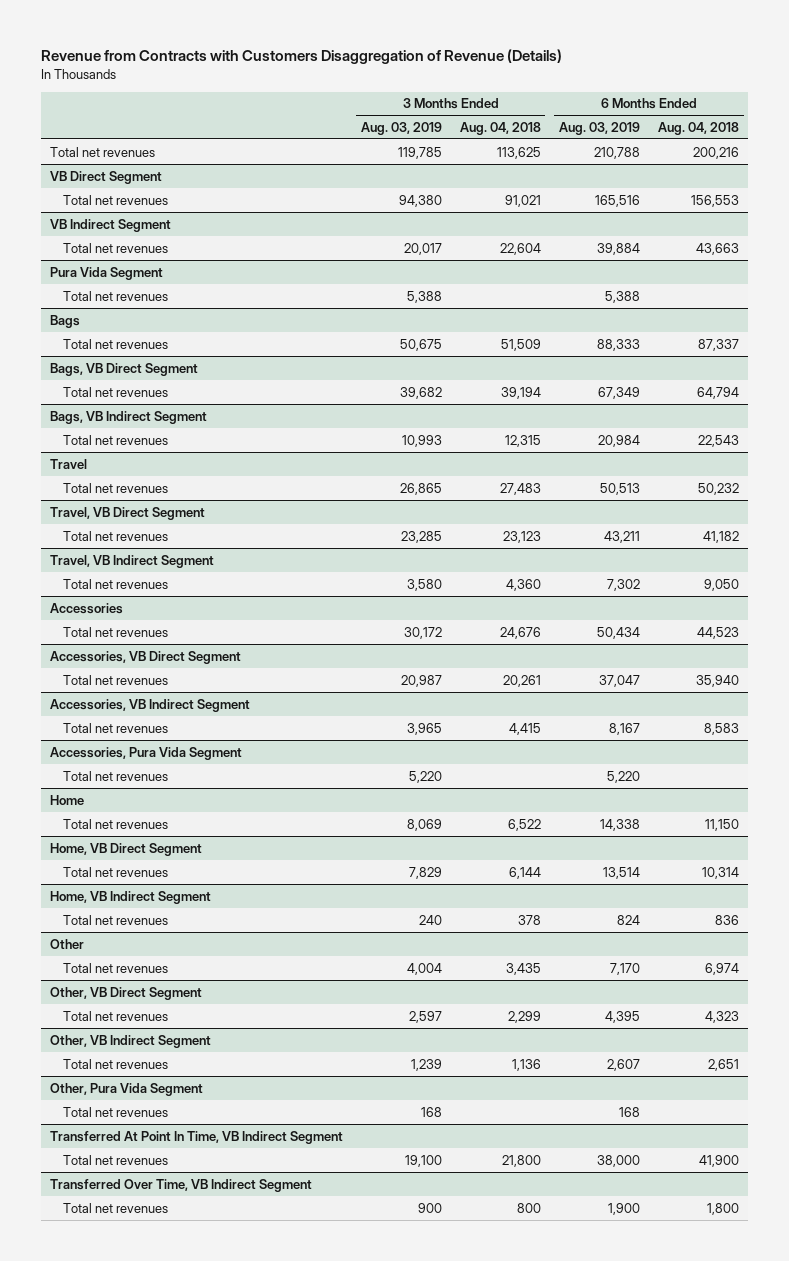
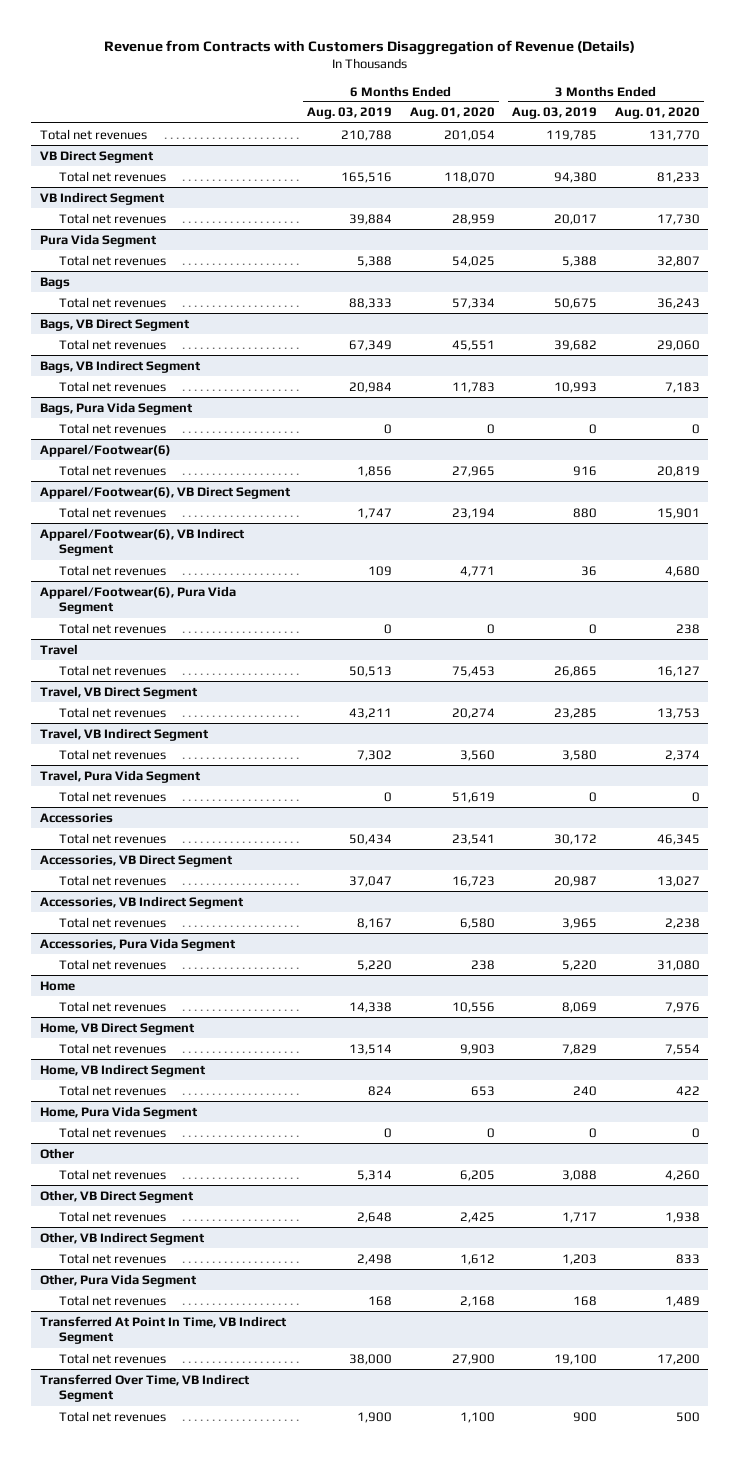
- | 3 Months Ended Aug. 03, 2019 | 3 Months Ended Aug. 04, 2018 | 6 Months Ended Aug. 03, 2019 | 6 Months Ended Aug. 04, 2018
+ | 6 Months Ended Aug. 03, 2019 | 6 Months Ended Aug. 01, 2020 | 3 Months Ended Aug. 03, 2019 | 3 Months Ended Aug. 01, 2020
+ Bags, Pura Vida Segment
+ Total net revenues | 0 | 0 | 0 | 0
+ Apparel/Footwear(6)
+ Total net revenues | 1,856 | 27,965 | 916 | 20,819
+ Apparel/Footwear(6), VB Direct Segment
+ Total net revenues | 1,747 | 23,194 | 880 | 15,901
+ Apparel/Footwear(6), VB Indirect Segment
+ Total net revenues | 109 | 4,771 | 36 | 4,680
+ Apparel/Footwear(6), Pura Vida Segment
+ Total net revenues | 0 | 0 | 0 | 238
+ Travel, Pura Vida Segment
+ Total net revenues | 0 | 51,619 | 0 | 0
+ Home, Pura Vida Segment
+ Total net revenues | 0 | 0 | 0 | 0
@ Other
- Total net revenues | 4,004 | 3,435 | 7,170 | 6,974
+ Total net revenues | 5,314 | 6,205 | 3,088 | 4,260
@ Other, VB Direct Segment
- Total net revenues | 2,597 | 2,299 | 4,395 | 4,323
+ Total net revenues | 2,648 | 2,425 | 1,717 | 1,938
@ Other, VB Indirect Segment
- Total net revenues | 1,239 | 1,136 | 2,607 | 2,651
+ Total net revenues | 2,498 | 1,612 | 1,203 | 833

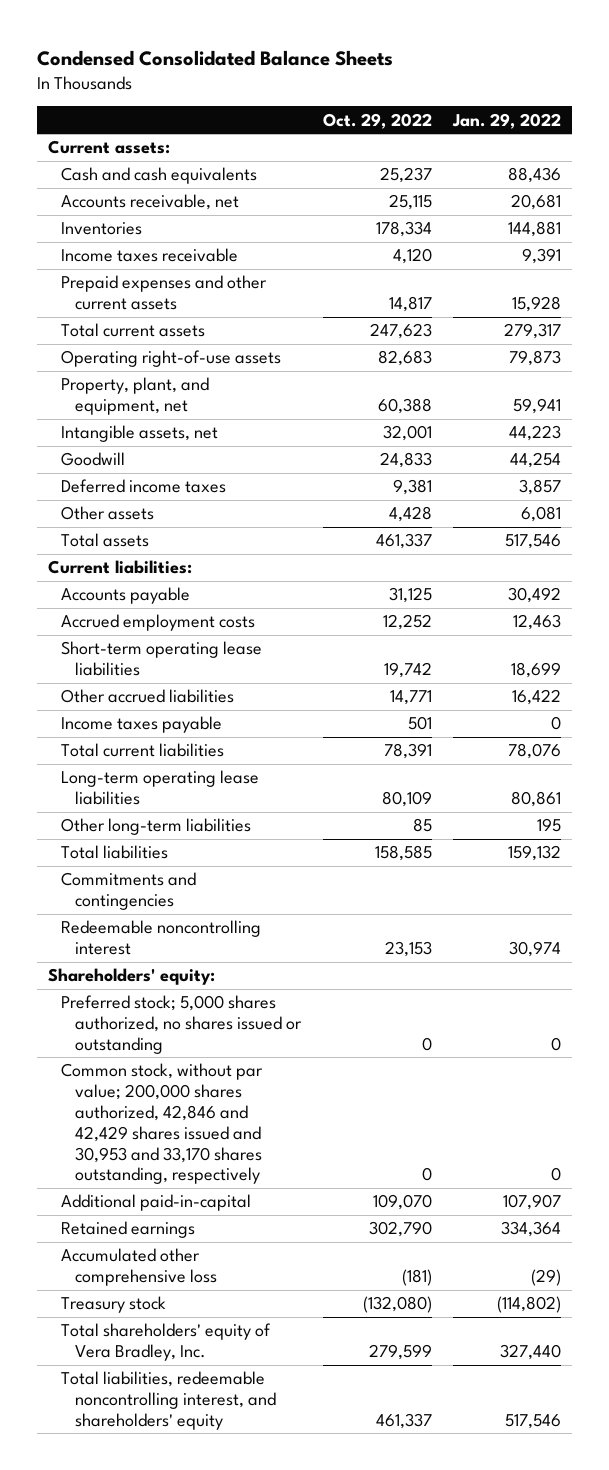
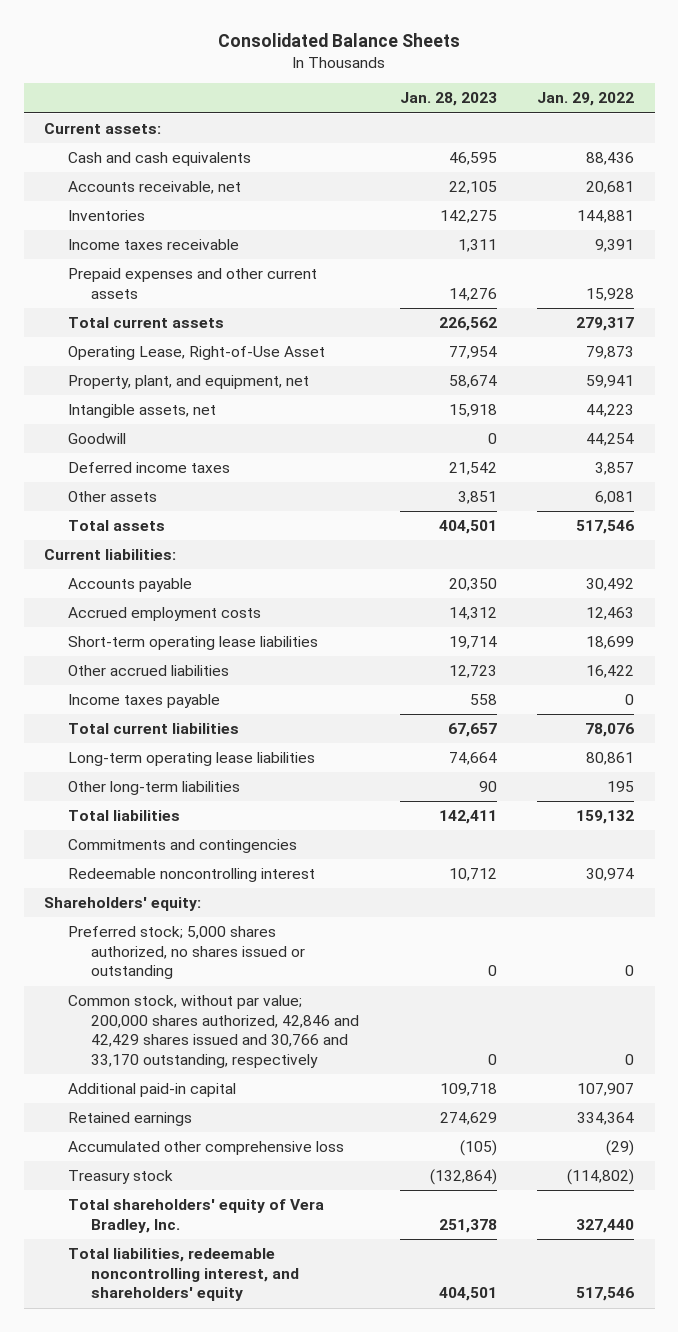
- Condensed Consolidated Balance Sheets
+ Consolidated Balance Sheets
- | Oct. 29, 2022 | Jan. 29, 2022
+ | Jan. 28, 2023 | Jan. 29, 2022
- Operating right-of-use assets | 82,683 | 79,873
+ Operating Lease, Right-of-Use Asset | 77,954 | 79,873
- Common stock, without par value; 200,000 shares authorized, 42,846 and 42,429 shares issued and 30,953 and 33,170 shares outstanding, respectively | 0 | 0
- Additional paid-in-capital | 109,070 | 107,907
+ Common stock, without par value; 200,000 shares authorized, 42,846 and 42,429 shares issued and 30,766 and 33,170 outstanding, respectively | 0 | 0
+ Additional paid-in capital | 109,718 | 107,907

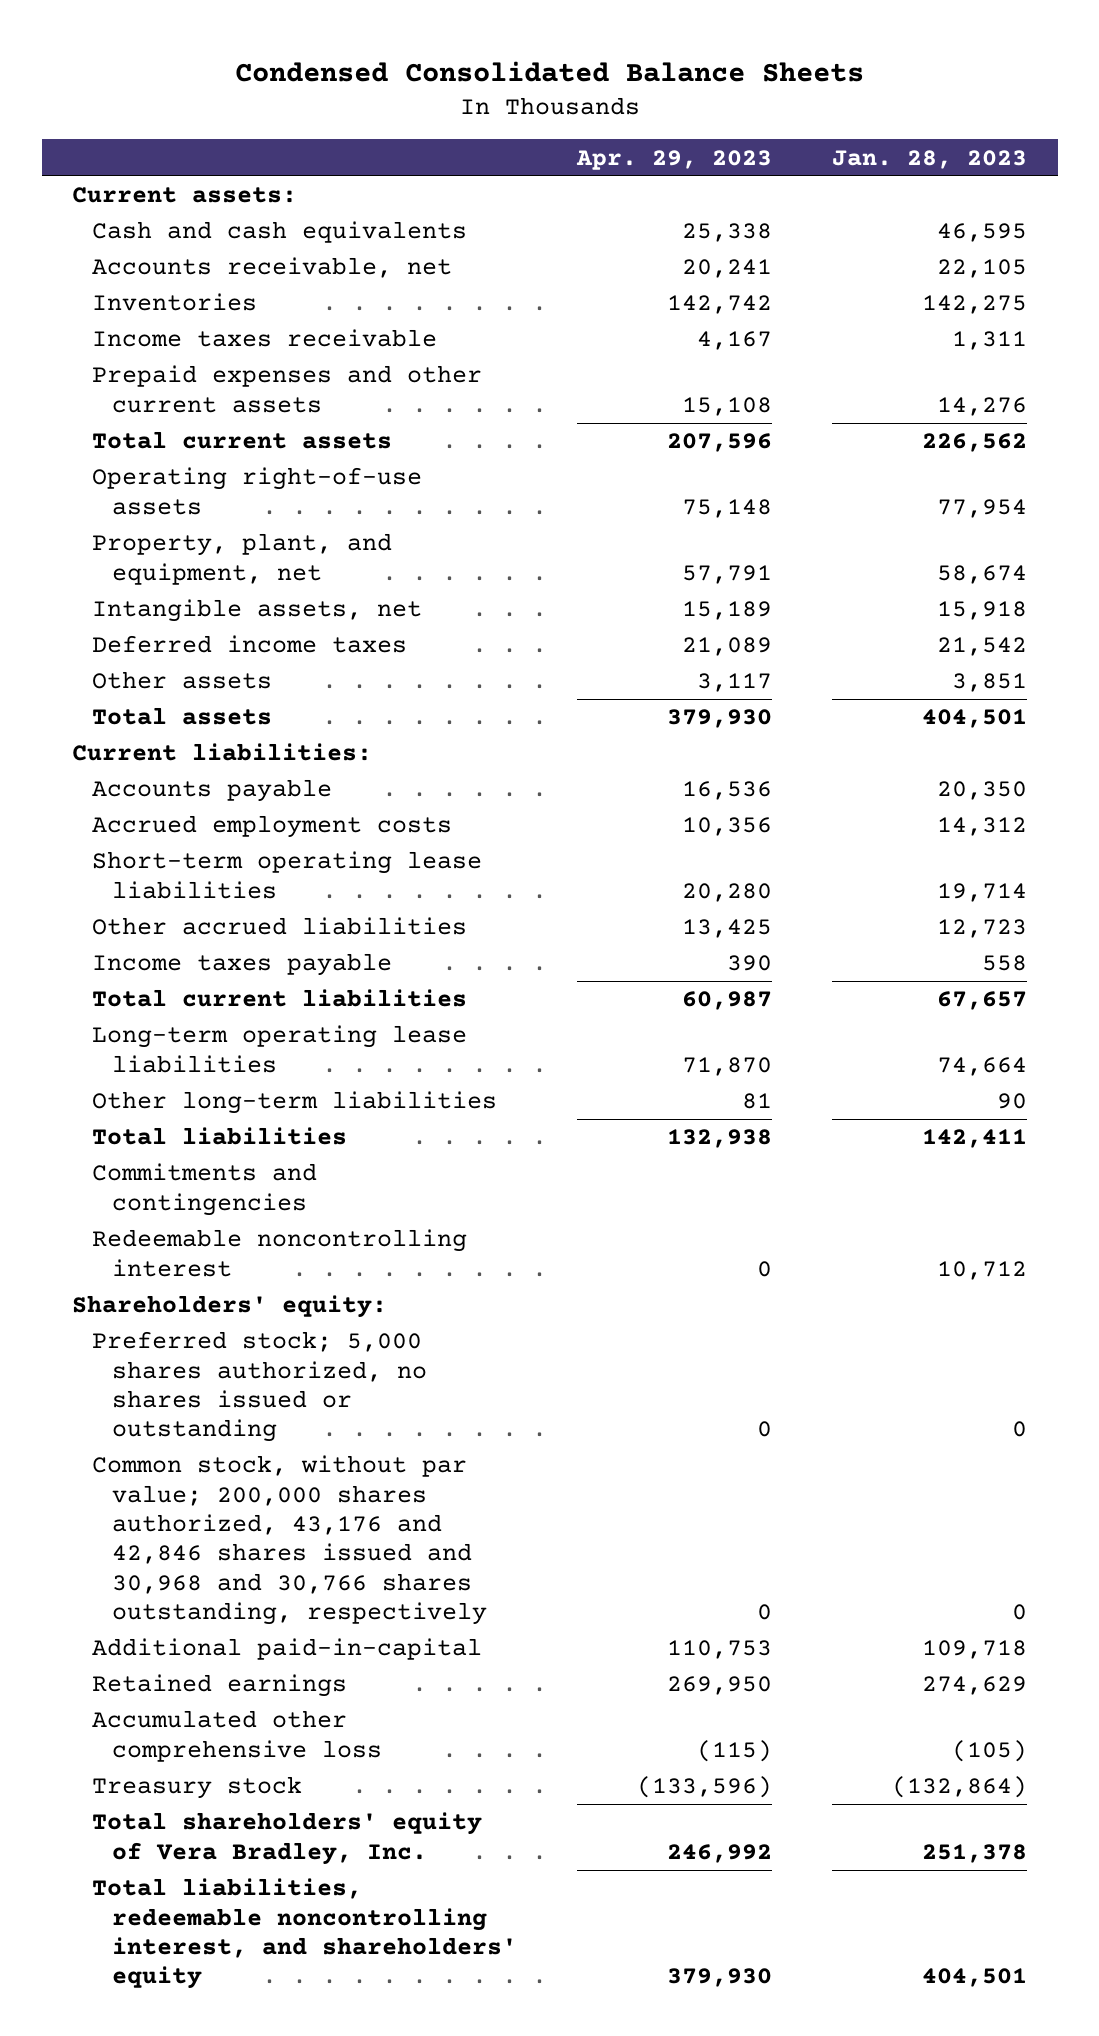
- Consolidated Balance Sheets
+ Condensed Consolidated Balance Sheets
- | Jan. 28, 2023 | Jan. 29, 2022
+ | Apr. 29, 2023 | Jan. 28, 2023
- Operating Lease, Right-of-Use Asset | 77,954 | 79,873
+ Operating right-of-use assets | 75,148 | 77,954
- Goodwill | 0 | 44,254
- Common stock, without par value; 200,000 shares authorized, 42,846 and 42,429 shares issued and 30,766 and 33,170 outstanding, respectively | 0 | 0
- Additional paid-in capital | 109,718 | 107,907
+ Common stock, without par value; 200,000 shares authorized, 43,176 and 42,846 shares issued and 30,968 and 30,766 shares outstanding, respectively | 0 | 0
+ Additional paid-in-capital | 110,753 | 109,718

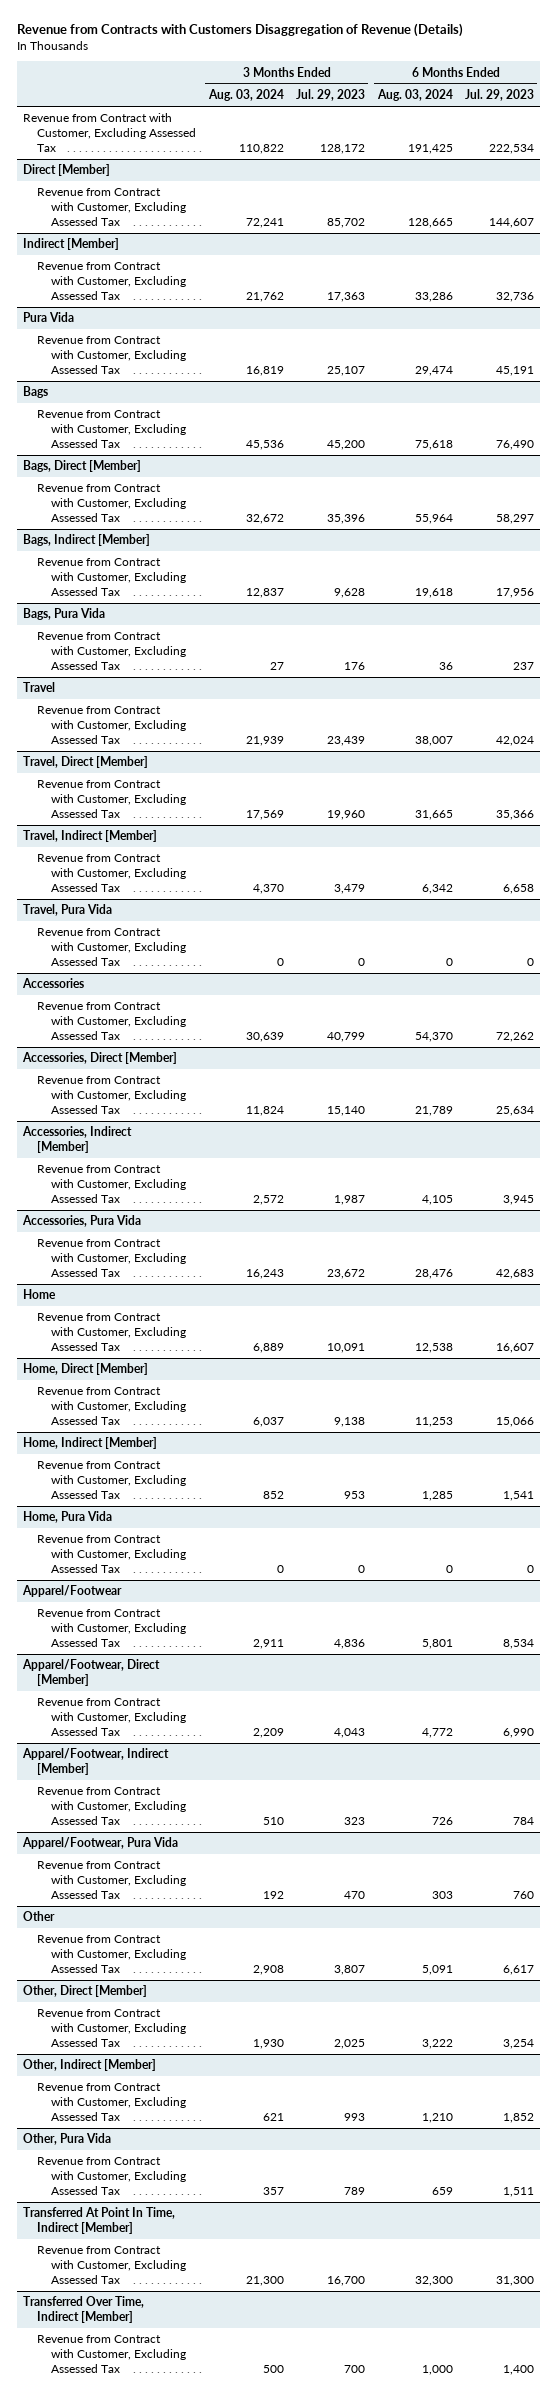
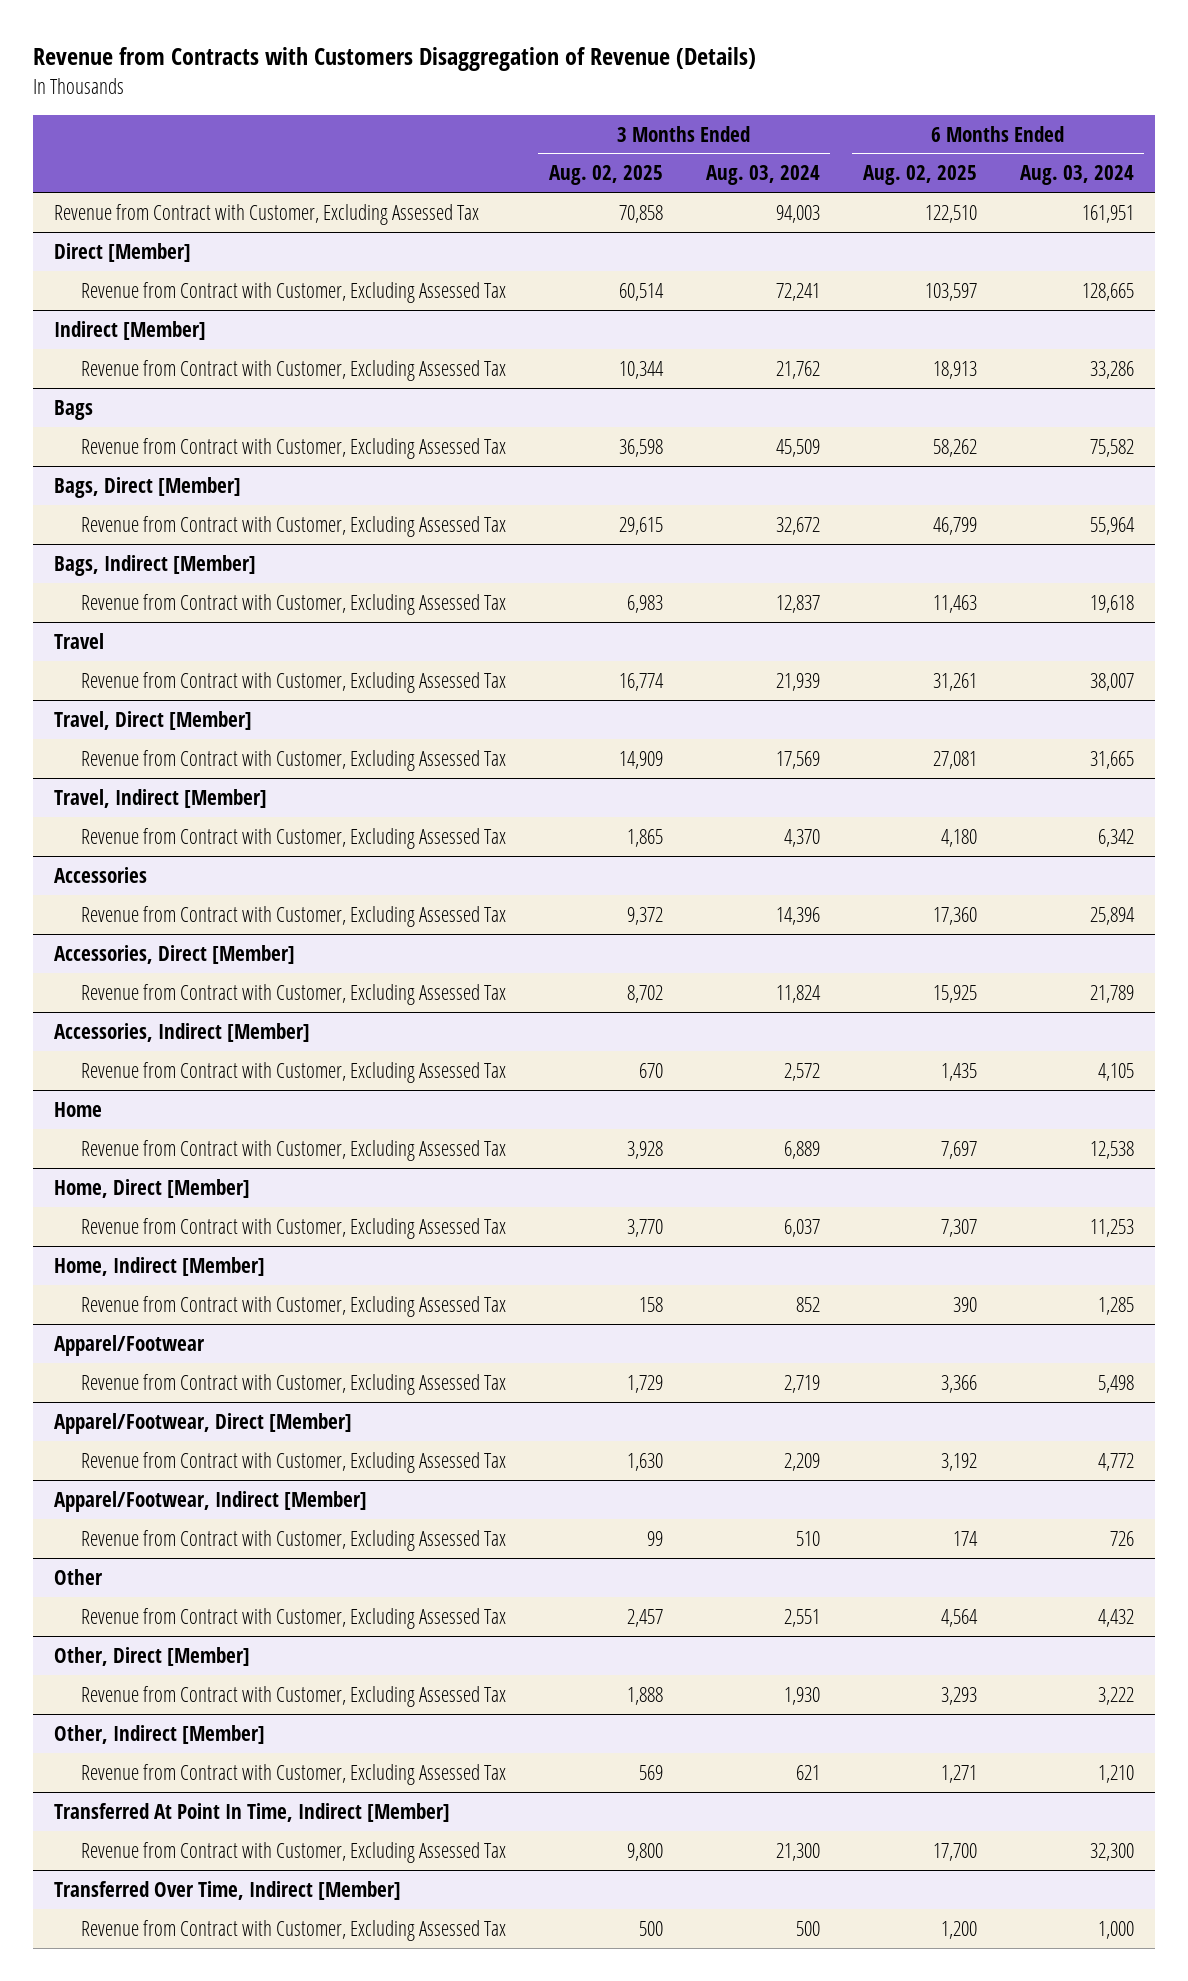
- | 3 Months Ended Aug. 03, 2024 | 3 Months Ended Jul. 29, 2023 | 6 Months Ended Aug. 03, 2024 | 6 Months Ended Jul. 29, 2023
+ | 3 Months Ended Aug. 02, 2025 | 3 Months Ended Aug. 03, 2024 | 6 Months Ended Aug. 02, 2025 | 6 Months Ended Aug. 03, 2024
- Revenue from Contract with Customer, Excluding Assessed Tax | 110,822 | 128,172 | 191,425 | 222,534
+ Revenue from Contract with Customer, Excluding Assessed Tax | 70,858 | 94,003 | 122,510 | 161,951
- Pura Vida
- Revenue from Contract with Customer, Excluding Assessed Tax | 16,819 | 25,107 | 29,474 | 45,191
@ Bags
- Revenue from Contract with Customer, Excluding Assessed Tax | 45,536 | 45,200 | 75,618 | 76,490
+ Revenue from Contract with Customer, Excluding Assessed Tax | 36,598 | 45,509 | 58,262 | 75,582
- Bags, Pura Vida
- Revenue from Contract with Customer, Excluding Assessed Tax | 27 | 176 | 36 | 237
- Travel, Pura Vida
- Revenue from Contract with Customer, Excluding Assessed Tax | 0 | 0 | 0 | 0
@ Accessories
- Revenue from Contract with Customer, Excluding Assessed Tax | 30,639 | 40,799 | 54,370 | 72,262
+ Revenue from Contract with Customer, Excluding Assessed Tax | 9,372 | 14,396 | 17,360 | 25,894
- Accessories, Pura Vida
- Revenue from Contract with Customer, Excluding Assessed Tax | 16,243 | 23,672 | 28,476 | 42,683
- Home, Pura Vida
- Revenue from Contract with Customer, Excluding Assessed Tax | 0 | 0 | 0 | 0
@ Apparel/Footwear
- Revenue from Contract with Customer, Excluding Assessed Tax | 2,911 | 4,836 | 5,801 | 8,534
+ Revenue from Contract with Customer, Excluding Assessed Tax | 1,729 | 2,719 | 3,366 | 5,498
- Apparel/Footwear, Pura Vida
- Revenue from Contract with Customer, Excluding Assessed Tax | 192 | 470 | 303 | 760
@ Other
- Revenue from Contract with Customer, Excluding Assessed Tax | 2,908 | 3,807 | 5,091 | 6,617
+ Revenue from Contract with Customer, Excluding Assessed Tax | 2,457 | 2,551 | 4,564 | 4,432
- Other, Pura Vida
- Revenue from Contract with Customer, Excluding Assessed Tax | 357 | 789 | 659 | 1,511

